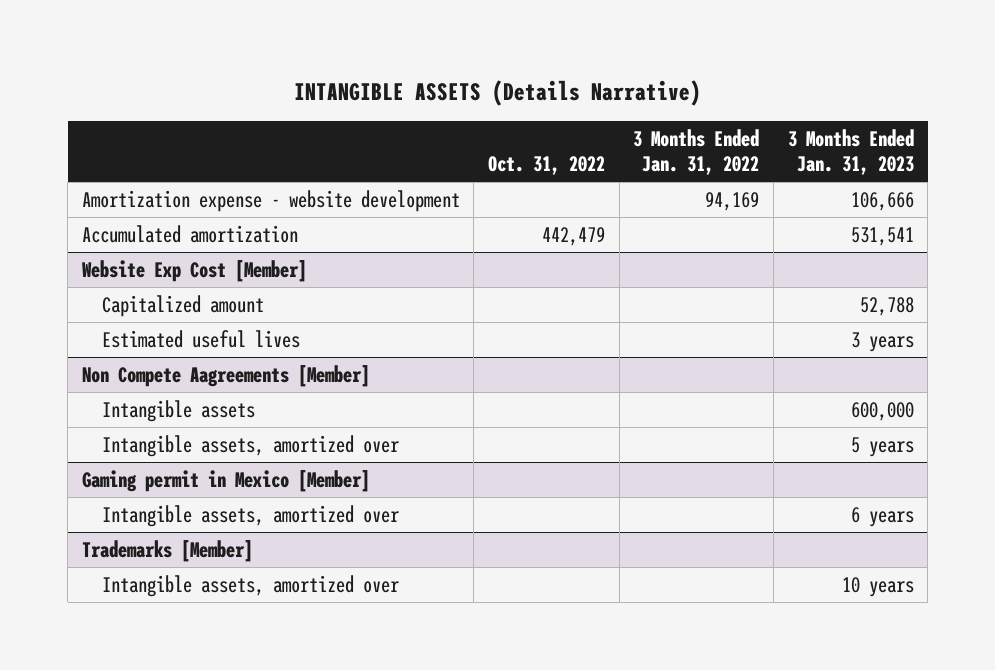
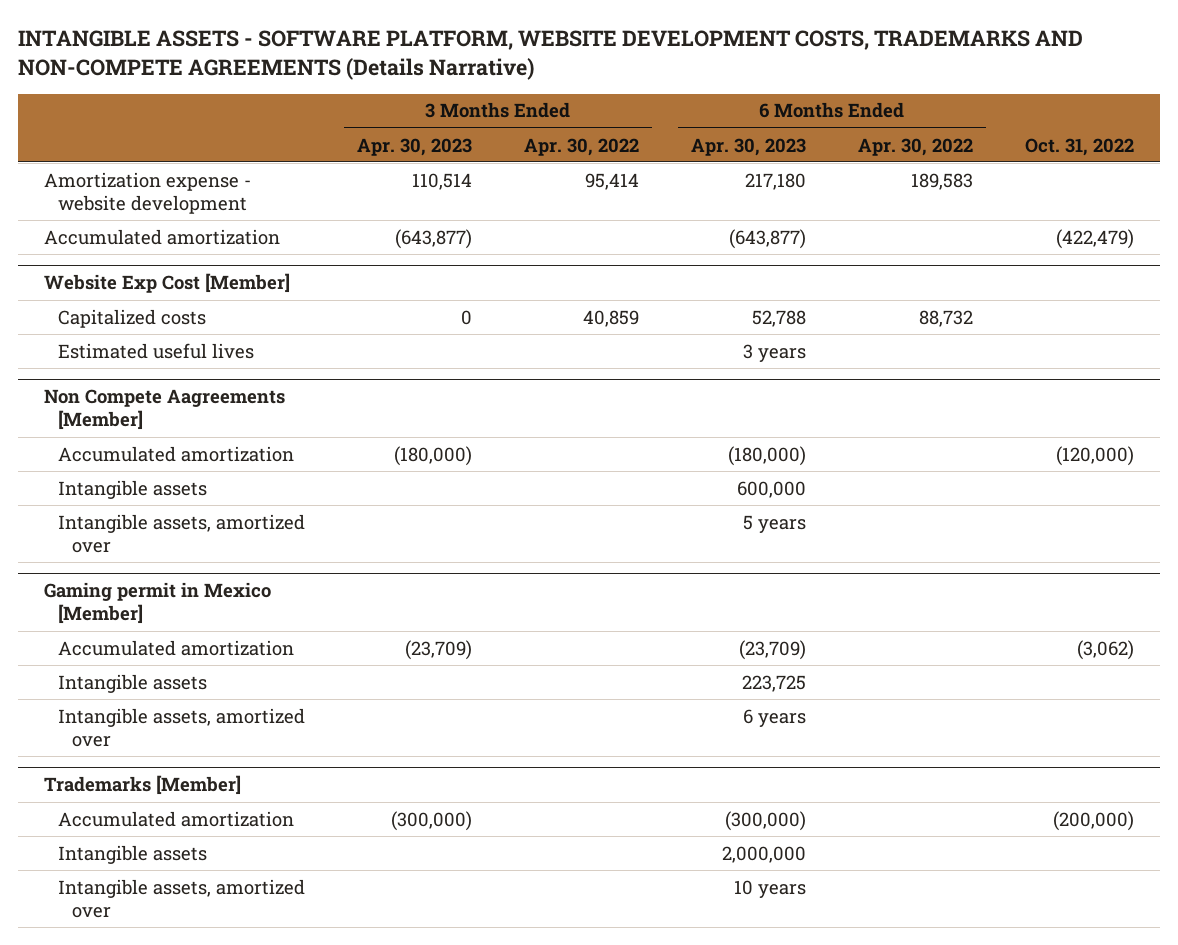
- INTANGIBLE ASSETS (Details Narrative)
+ INTANGIBLE ASSETS - SOFTWARE PLATFORM, WEBSITE DEVELOPMENT COSTS, TRADEMARKS AND NON-COMPETE AGREEMENTS (Details Narrative)
- | Oct. 31, 2022 | 3 Months Ended Jan. 31, 2022 | 3 Months Ended Jan. 31, 2023
+ | 3 Months Ended Apr. 30, 2023 | 3 Months Ended Apr. 30, 2022 | 6 Months Ended Apr. 30, 2023 | 6 Months Ended Apr. 30, 2022 | Oct. 31, 2022
- Accumulated amortization | 442,479 | | 531,541
+ Accumulated amortization | (643,877) | | (643,877) | | (422,479)
@ Website Exp Cost [Member]
- Capitalized amount | | | 52,788
+ Capitalized costs | 0 | 40,859 | 52,788 | 88,732 |
@ Non Compete Aagreements [Member]
+ Accumulated amortization | (180,000) | | (180,000) | | (120,000)
@ Gaming permit in Mexico [Member]
+ Accumulated amortization | (23,709) | | (23,709) | | (3,062)
+ Intangible assets | | | 223,725 | |
@ Trademarks [Member]
+ Accumulated amortization | (300,000) | | (300,000) | | (200,000)
+ Intangible assets | | | 2,000,000 | |

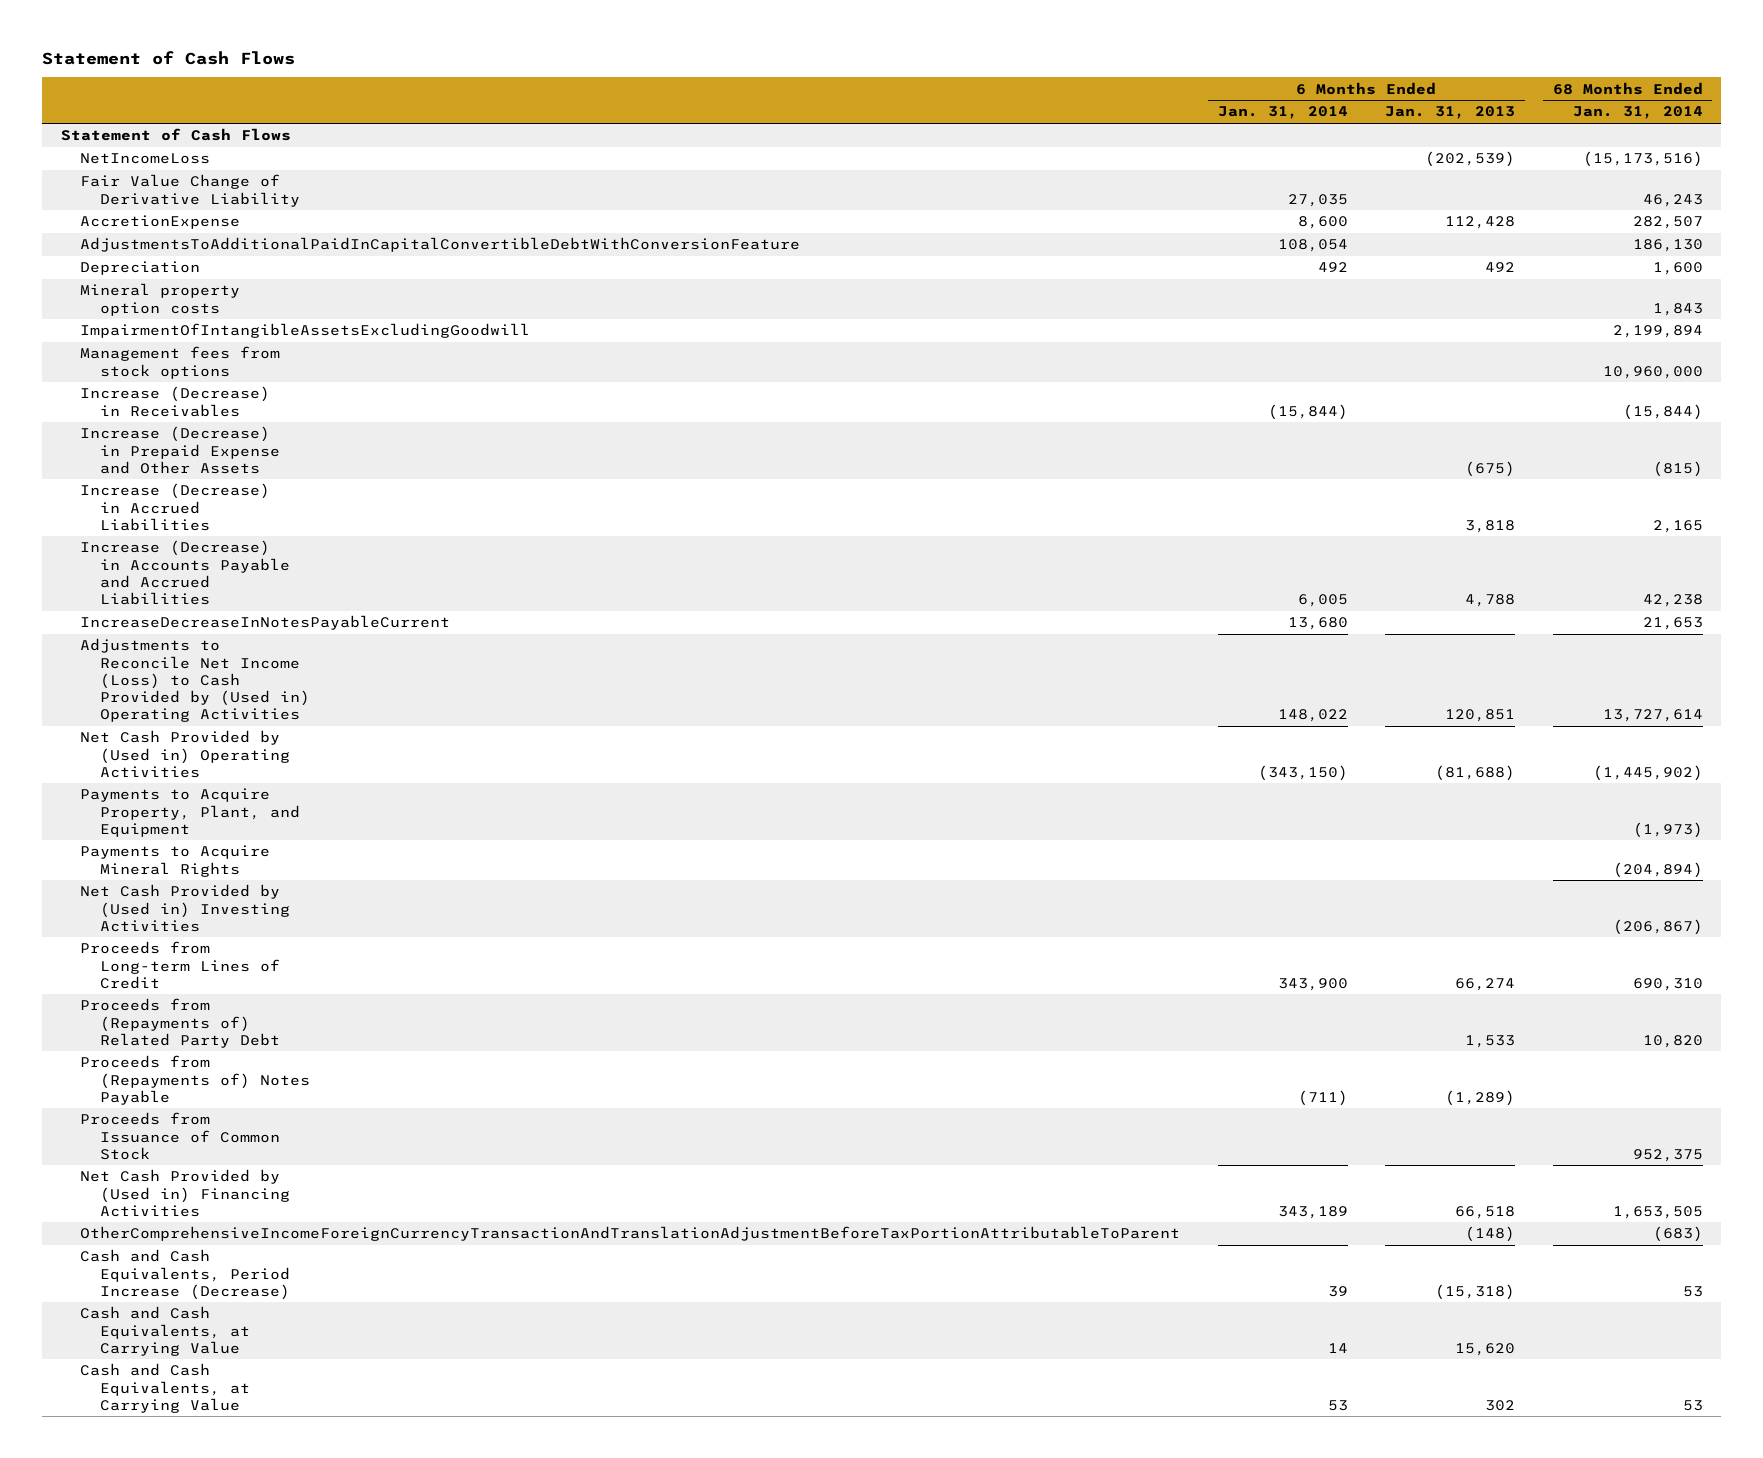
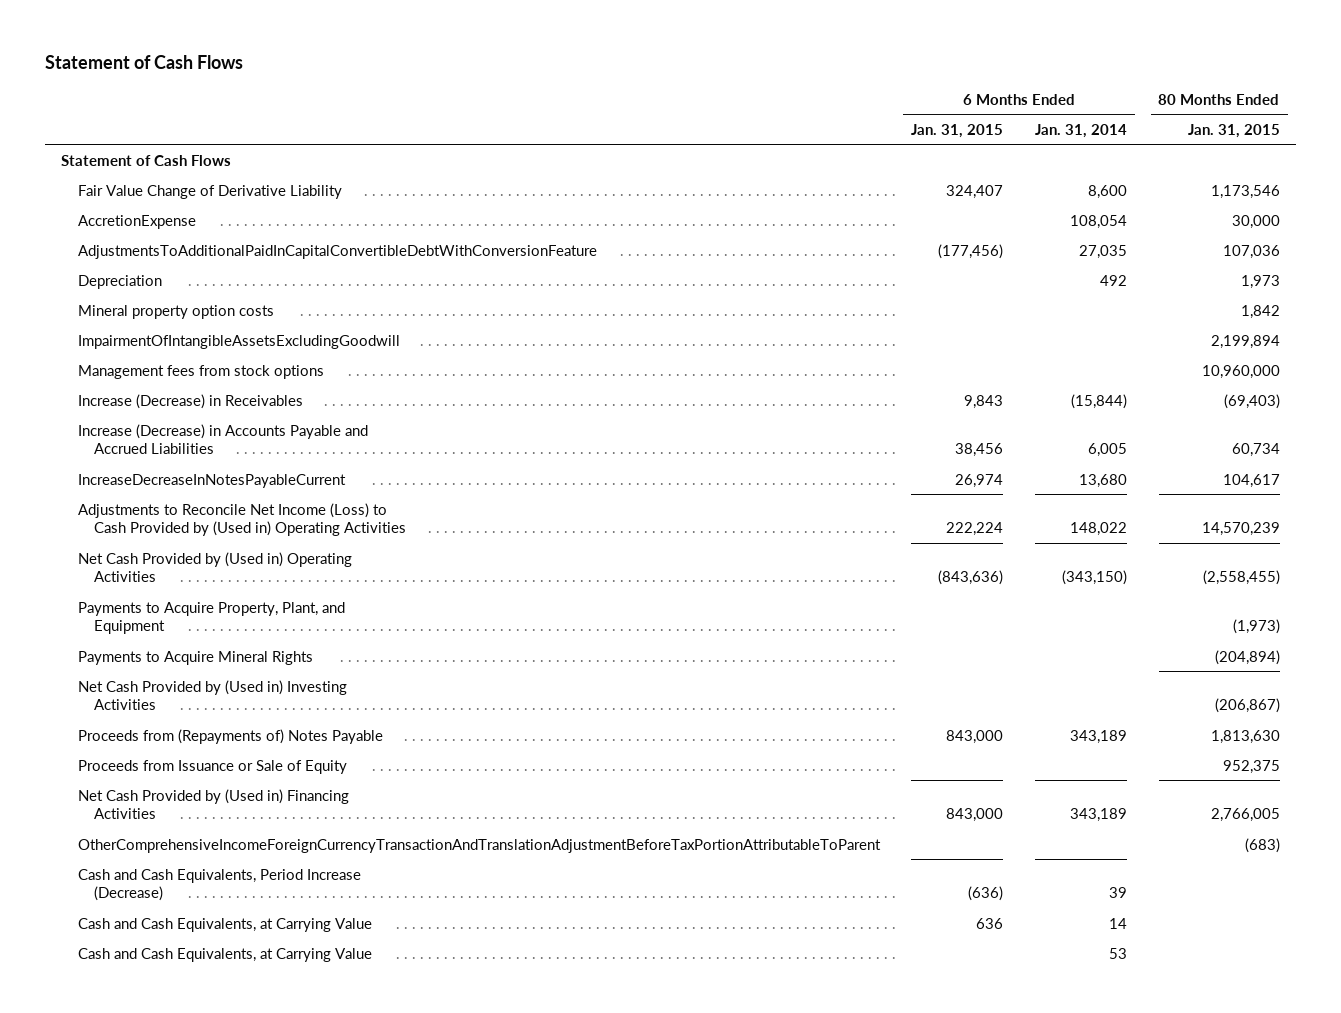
- | 6 Months Ended Jan. 31, 2014 | 6 Months Ended Jan. 31, 2013 | 68 Months Ended Jan. 31, 2014
+ | 6 Months Ended Jan. 31, 2015 | 6 Months Ended Jan. 31, 2014 | 80 Months Ended Jan. 31, 2015
- NetIncomeLoss | | (202,539) | (15,173,516)
- Fair Value Change of Derivative Liability | 27,035 | | 46,243
- AccretionExpense | 8,600 | 112,428 | 282,507
- AdjustmentsToAdditionalPaidInCapitalConvertibleDebtWithConversionFeature | 108,054 | | 186,130
+ Fair Value Change of Derivative Liability | 324,407 | 8,600 | 1,173,546
+ AccretionExpense | | 108,054 | 30,000
+ AdjustmentsToAdditionalPaidInCapitalConvertibleDebtWithConversionFeature | (177,456) | 27,035 | 107,036
- Increase (Decrease) in Prepaid Expense and Other Assets | | (675) | (815)
- Increase (Decrease) in Accrued Liabilities | | 3,818 | 2,165
- Proceeds from Long-term Lines of Credit | 343,900 | 66,274 | 690,310
- Proceeds from (Repayments of) Related Party Debt | | 1,533 | 10,820
- Proceeds from (Repayments of) Notes Payable | (711) | (1,289) |
- Proceeds from Issuance of Common Stock | | | 952,375
+ Proceeds from (Repayments of) Notes Payable | 843,000 | 343,189 | 1,813,630
+ Proceeds from Issuance or Sale of Equity | | | 952,375

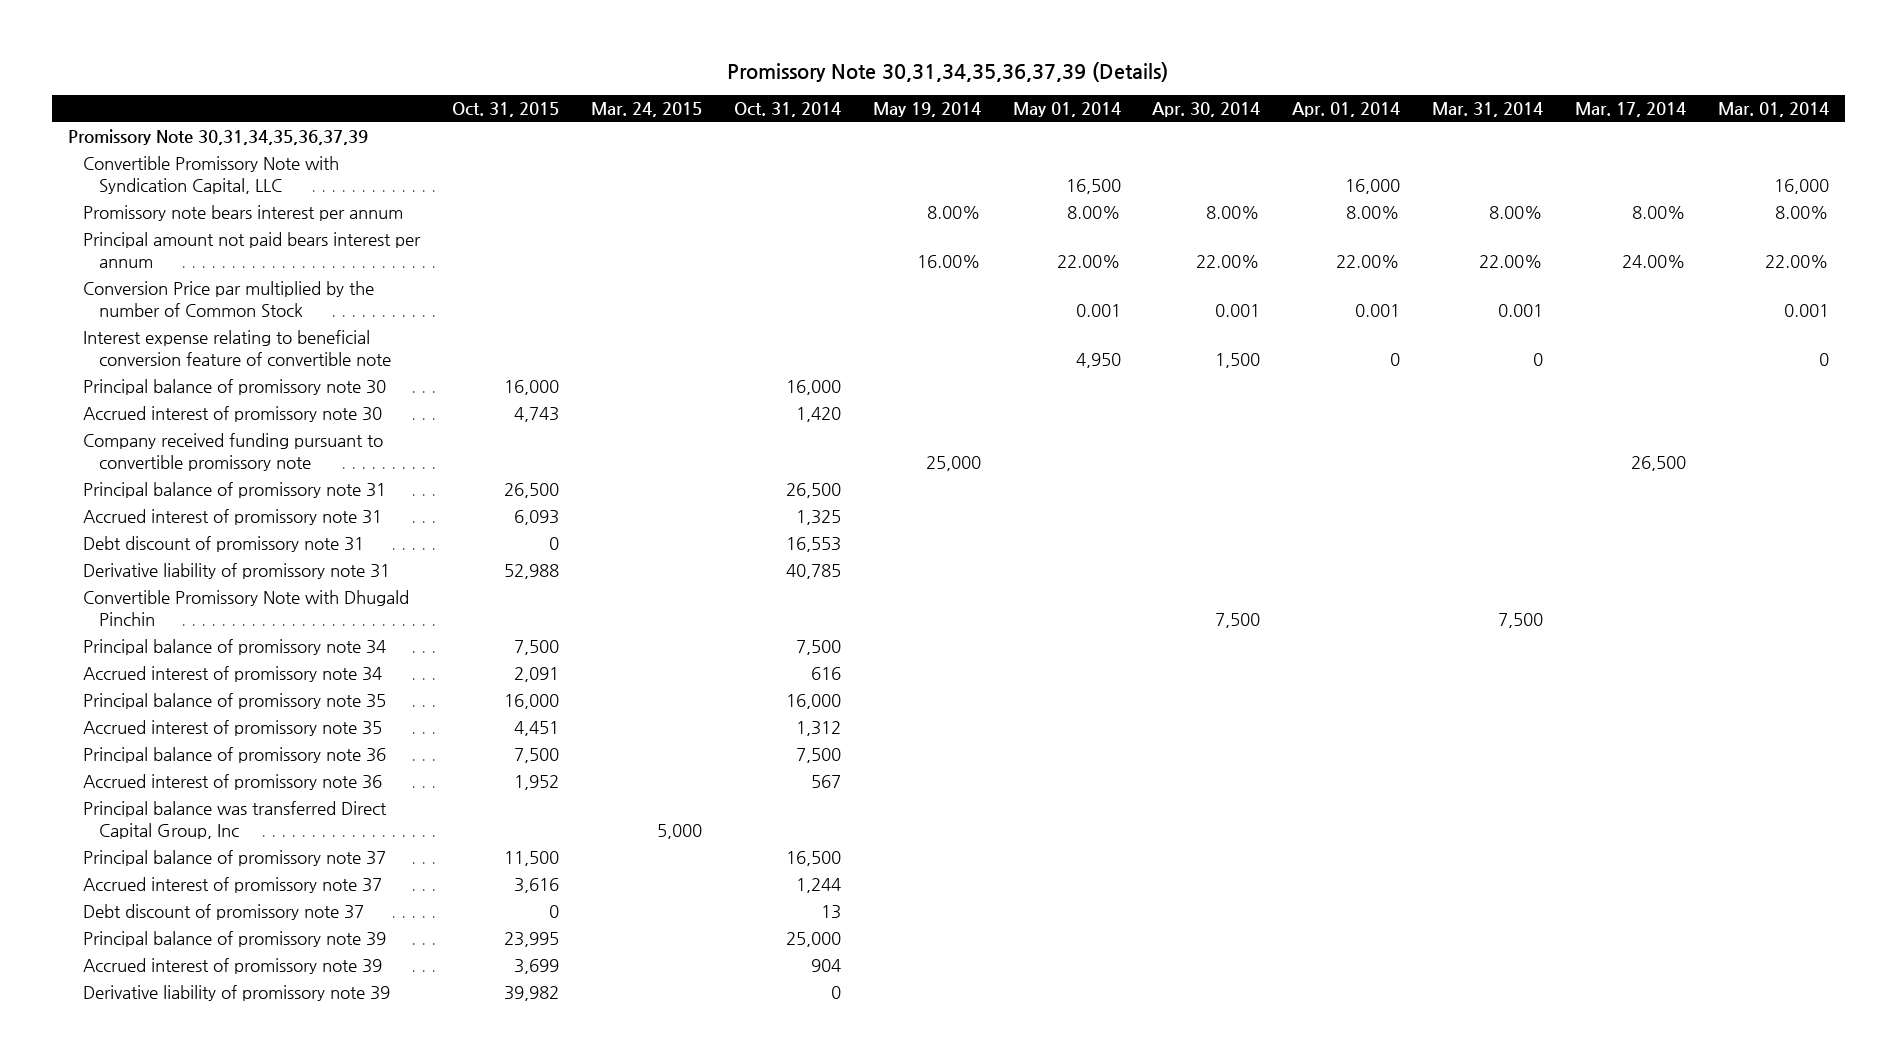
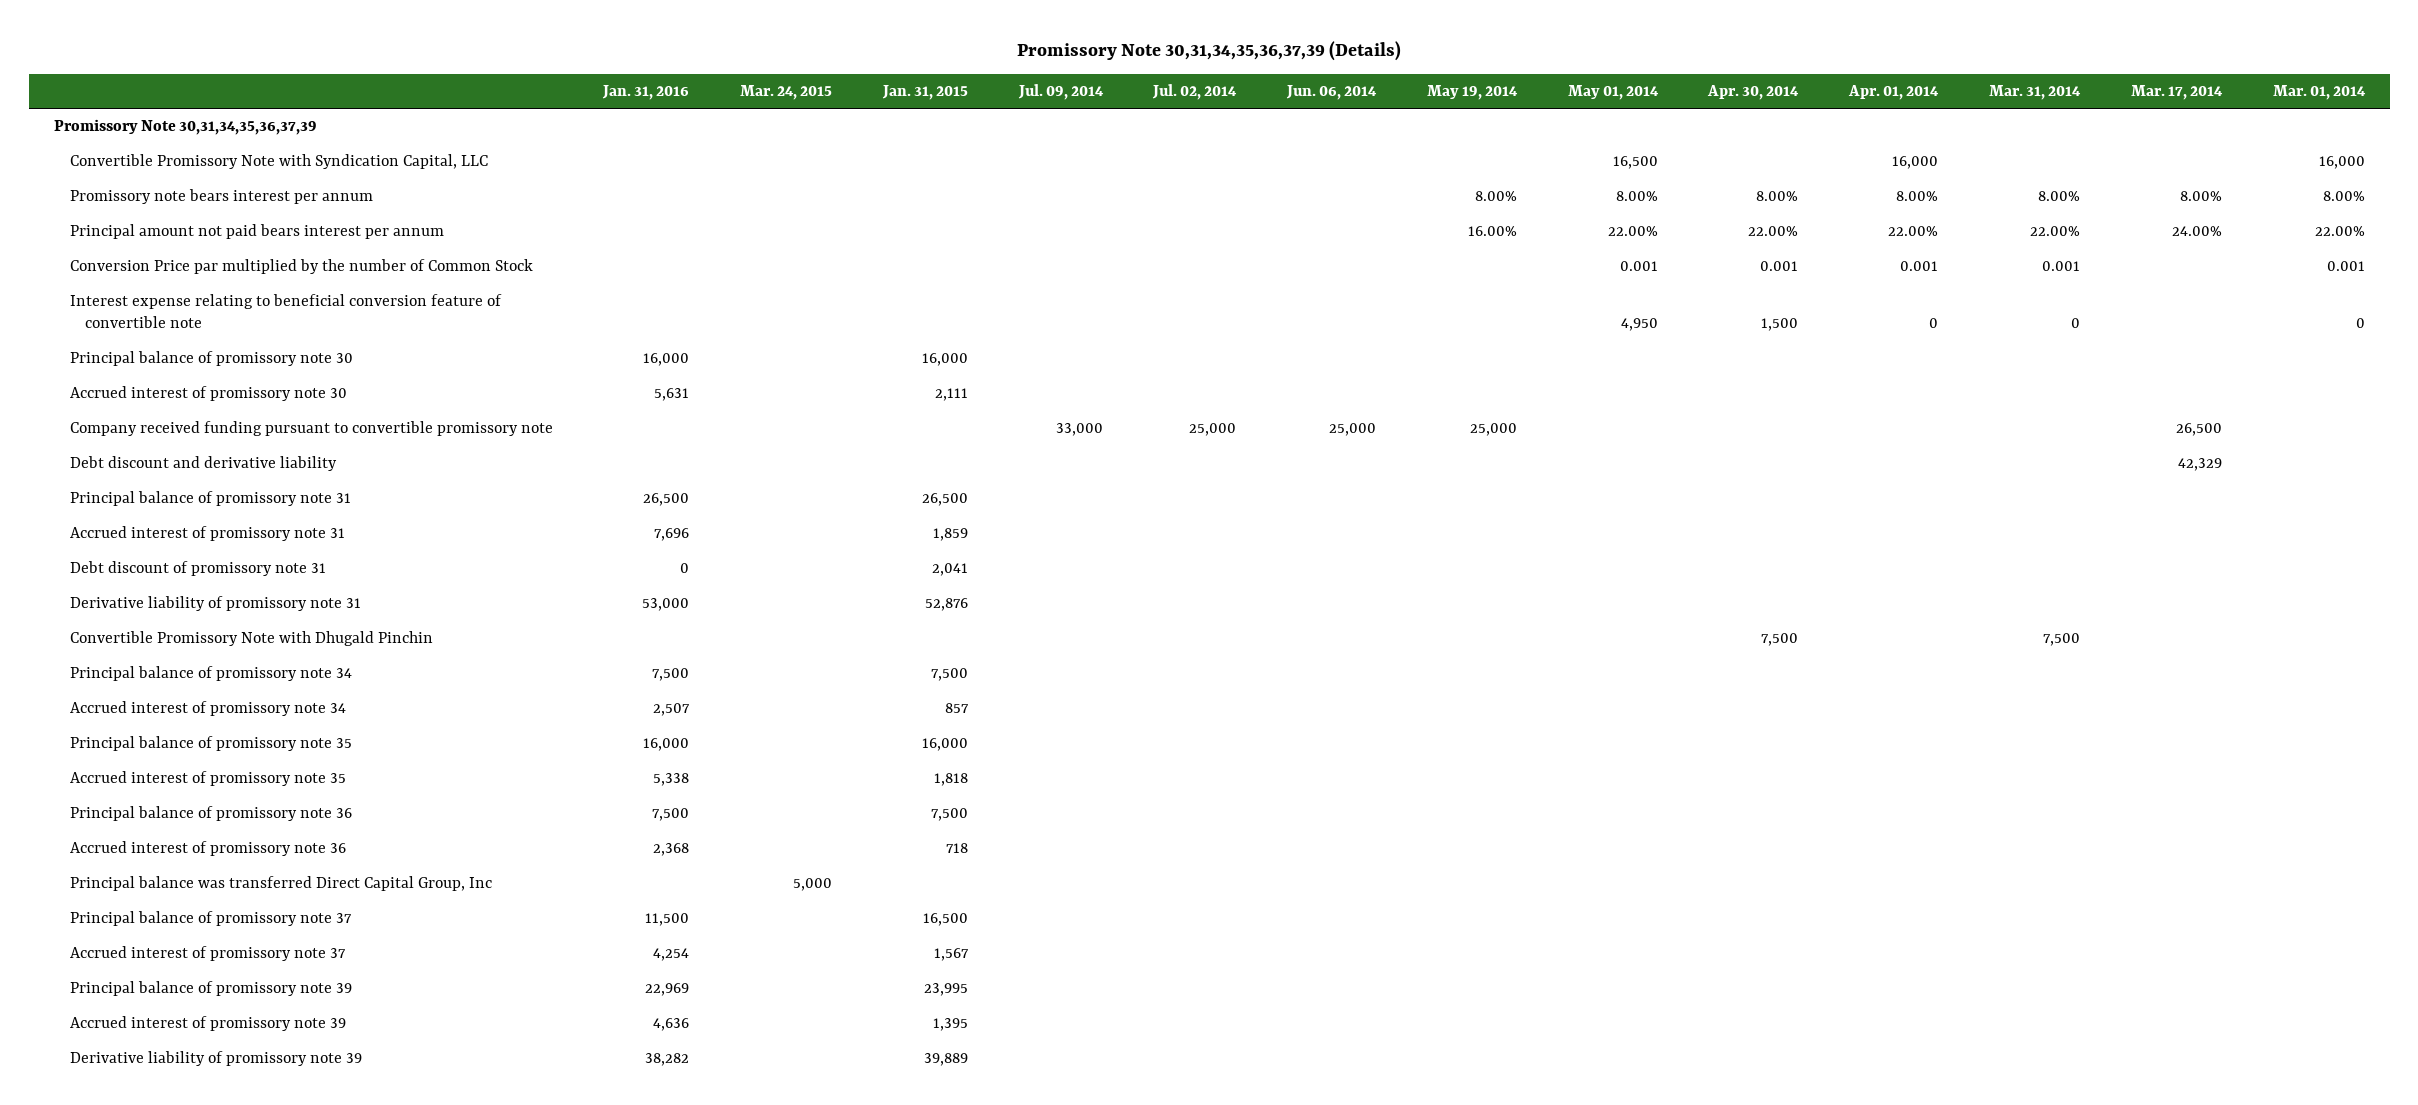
- | Oct. 31, 2015 | Mar. 24, 2015 | Oct. 31, 2014 | May 19, 2014 | May 01, 2014 | Apr. 30, 2014 | Apr. 01, 2014 | Mar. 31, 2014 | Mar. 17, 2014 | Mar. 01, 2014
+ | Jan. 31, 2016 | Mar. 24, 2015 | Jan. 31, 2015 | Jul. 09, 2014 | Jul. 02, 2014 | Jun. 06, 2014 | May 19, 2014 | May 01, 2014 | Apr. 30, 2014 | Apr. 01, 2014 | Mar. 31, 2014 | Mar. 17, 2014 | Mar. 01, 2014
+ Debt discount and derivative liability | | | | | | | | | | | | 42,329 |
- Debt discount of promissory note 37 | 0 | | 13 | | | | | | |

